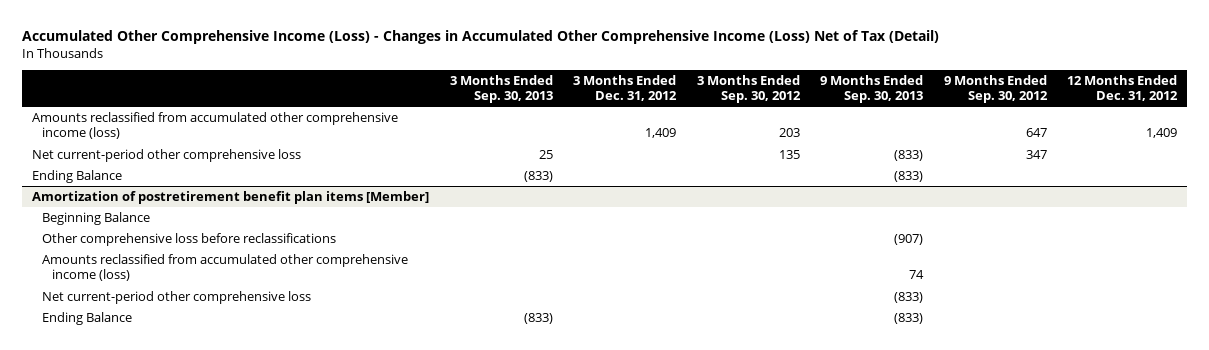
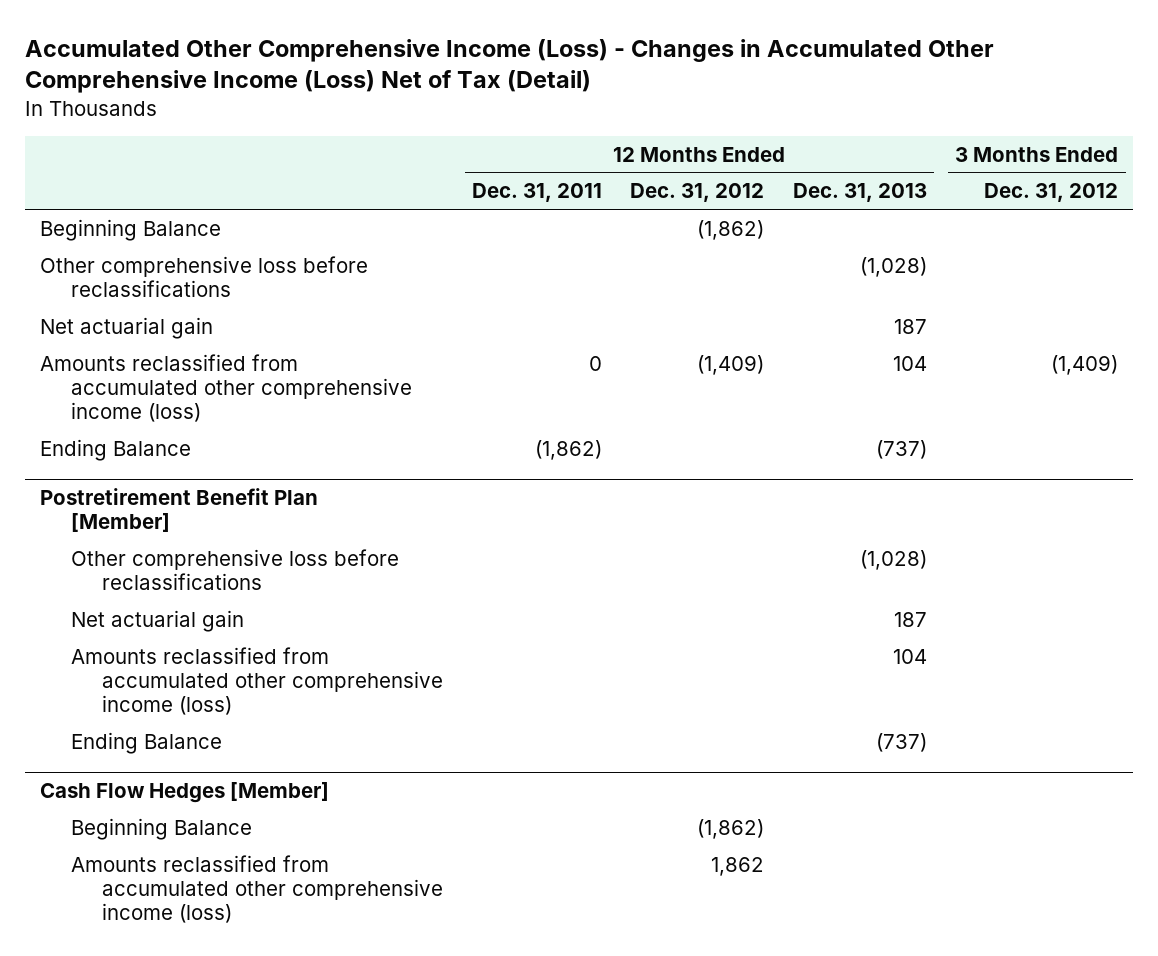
- | 3 Months Ended Sep. 30, 2013 | 3 Months Ended Dec. 31, 2012 | 3 Months Ended Sep. 30, 2012 | 9 Months Ended Sep. 30, 2013 | 9 Months Ended Sep. 30, 2012 | 12 Months Ended Dec. 31, 2012
+ | 12 Months Ended Dec. 31, 2011 | 12 Months Ended Dec. 31, 2012 | 12 Months Ended Dec. 31, 2013 | 3 Months Ended Dec. 31, 2012
- Amounts reclassified from accumulated other comprehensive income (loss) | | 1,409 | 203 | | 647 | 1,409
- Net current-period other comprehensive loss | 25 | | 135 | (833) | 347 |
+ Beginning Balance | | (1,862) | |
+ Other comprehensive loss before reclassifications | | | (1,028) |
+ Net actuarial gain | | | 187 |
+ Amounts reclassified from accumulated other comprehensive income (loss) | 0 | (1,409) | 104 | (1,409)
- Amortization of postretirement benefit plan items [Member]
- Beginning Balance
+ Postretirement Benefit Plan [Member]
+ Net actuarial gain | | | 187 |
- Net current-period other comprehensive loss | | | | (833) | |
+ Cash Flow Hedges [Member]
+ Beginning Balance | | (1,862) | |
+ Amounts reclassified from accumulated other comprehensive income (loss) | | 1,862 | |

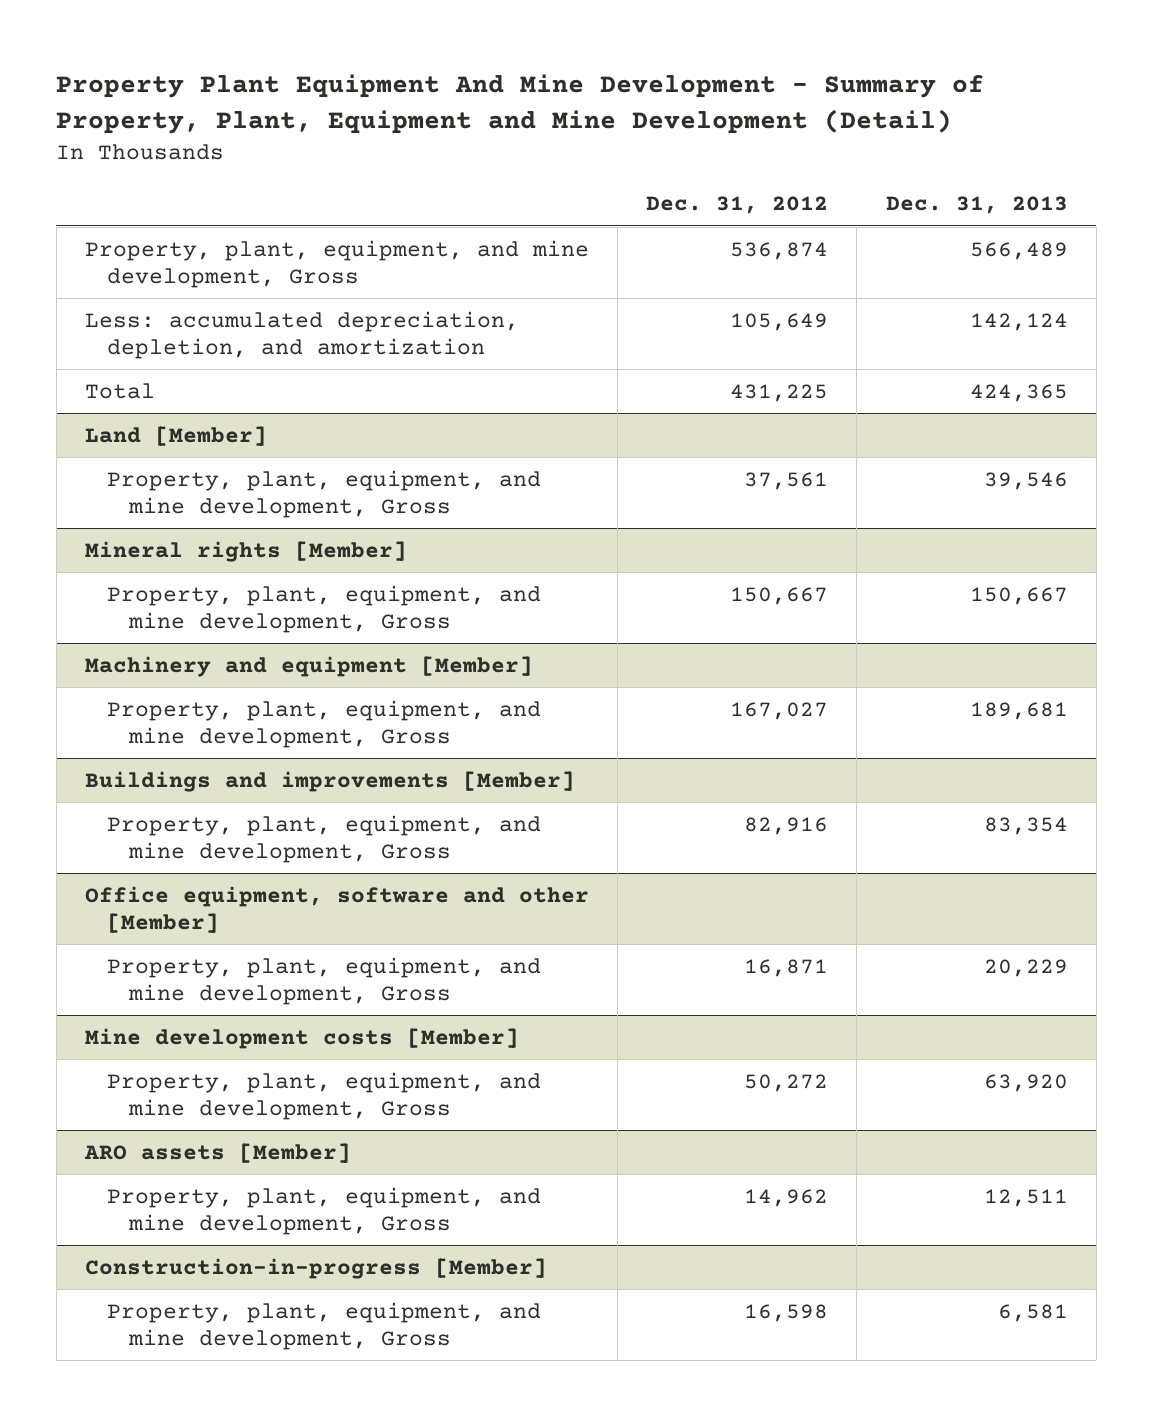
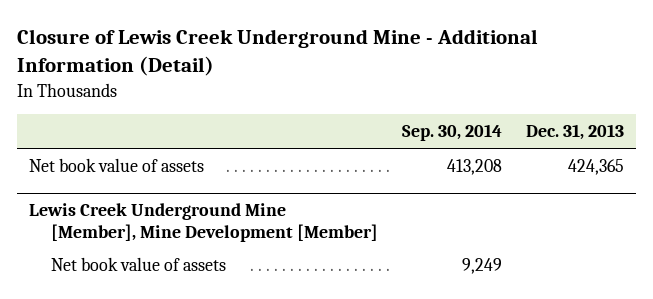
- Property Plant Equipment And Mine Development - Summary of Property, Plant, Equipment and Mine Development (Detail)
+ Closure of Lewis Creek Underground Mine - Additional Information (Detail)
- | Dec. 31, 2012 | Dec. 31, 2013
+ | Sep. 30, 2014 | Dec. 31, 2013
- Property, plant, equipment, and mine development, Gross | 536,874 | 566,489
- Less: accumulated depreciation, depletion, and amortization | 105,649 | 142,124
- Total | 431,225 | 424,365
- Land [Member]
- Property, plant, equipment, and mine development, Gross | 37,561 | 39,546
- Mineral rights [Member]
- Property, plant, equipment, and mine development, Gross | 150,667 | 150,667
- Machinery and equipment [Member]
- Property, plant, equipment, and mine development, Gross | 167,027 | 189,681
- Buildings and improvements [Member]
- Property, plant, equipment, and mine development, Gross | 82,916 | 83,354
- Office equipment, software and other [Member]
- Property, plant, equipment, and mine development, Gross | 16,871 | 20,229
- Mine development costs [Member]
- Property, plant, equipment, and mine development, Gross | 50,272 | 63,920
- ARO assets [Member]
- Property, plant, equipment, and mine development, Gross | 14,962 | 12,511
- Construction-in-progress [Member]
- Property, plant, equipment, and mine development, Gross | 16,598 | 6,581
+ Net book value of assets | 413,208 | 424,365
+ Lewis Creek Underground Mine [Member], Mine Development [Member]
+ Net book value of assets | 9,249 |

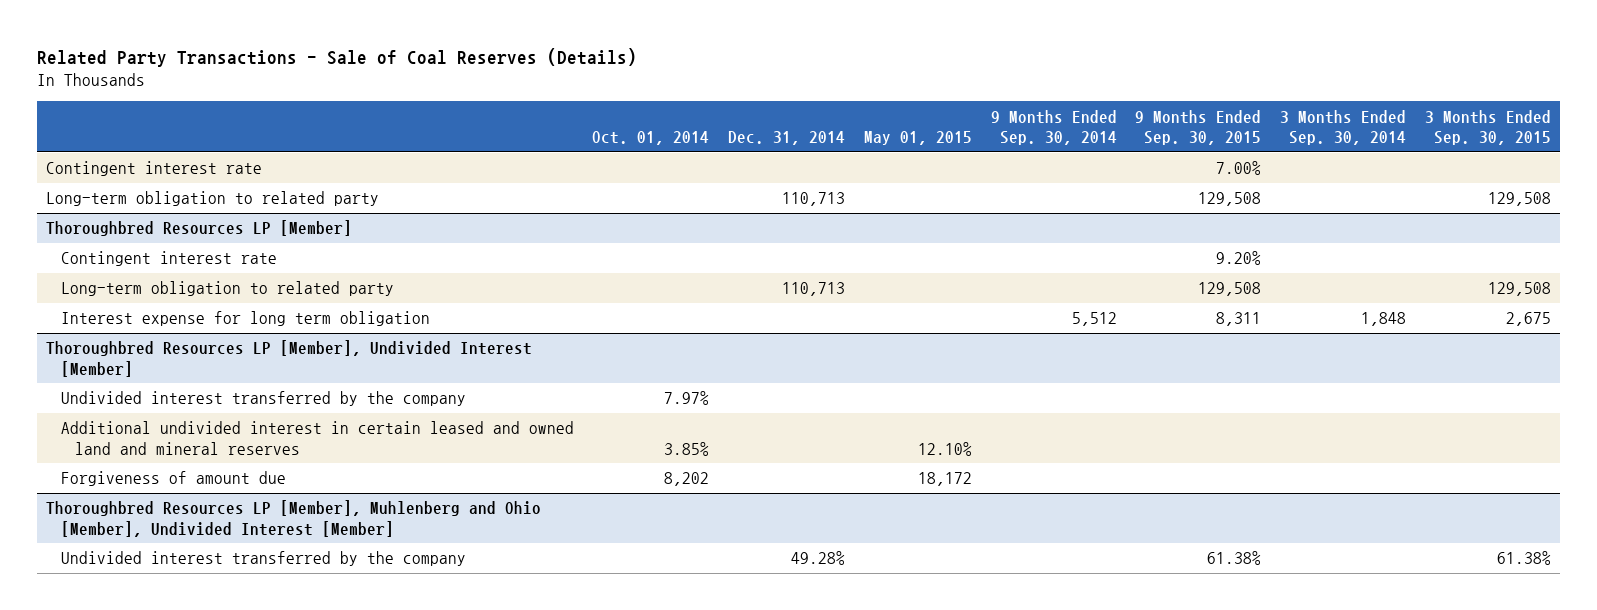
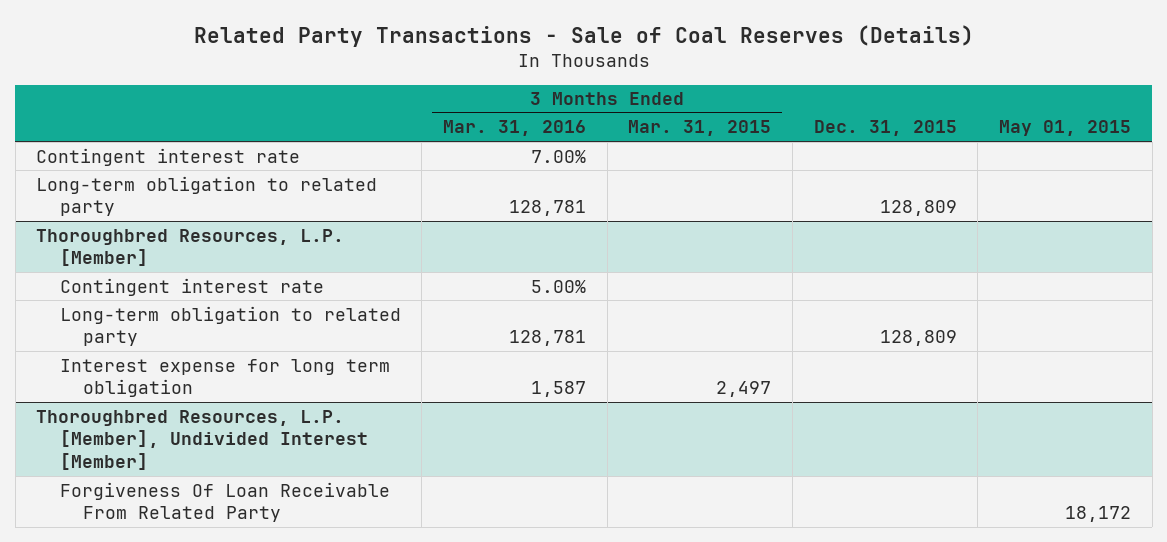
- | Oct. 01, 2014 | Dec. 31, 2014 | May 01, 2015 | 9 Months Ended Sep. 30, 2014 | 9 Months Ended Sep. 30, 2015 | 3 Months Ended Sep. 30, 2014 | 3 Months Ended Sep. 30, 2015
+ | 3 Months Ended Mar. 31, 2016 | 3 Months Ended Mar. 31, 2015 | Dec. 31, 2015 | May 01, 2015
- Thoroughbred Resources LP [Member]
- Contingent interest rate | | | | | 9.20% | |
- Long-term obligation to related party | | 110,713 | | | 129,508 | | 129,508
- Interest expense for long term obligation | | | | 5,512 | 8,311 | 1,848 | 2,675
- Thoroughbred Resources LP [Member], Undivided Interest [Member]
- Undivided interest transferred by the company | 7.97% | | | | | |
- Additional undivided interest in certain leased and owned land and mineral reserves | 3.85% | | 12.10% | | | |
- Forgiveness of amount due | 8,202 | | 18,172 | | | |
- Thoroughbred Resources LP [Member], Muhlenberg and Ohio [Member], Undivided Interest [Member]
- Undivided interest transferred by the company | | 49.28% | | | 61.38% | | 61.38%
+ Thoroughbred Resources, L.P. [Member]
+ Contingent interest rate | 5.00% | | |
+ Long-term obligation to related party | 128,781 | | 128,809 |
+ Interest expense for long term obligation | 1,587 | 2,497 | |
+ Thoroughbred Resources, L.P. [Member], Undivided Interest [Member]
+ Forgiveness Of Loan Receivable From Related Party | | | | 18,172

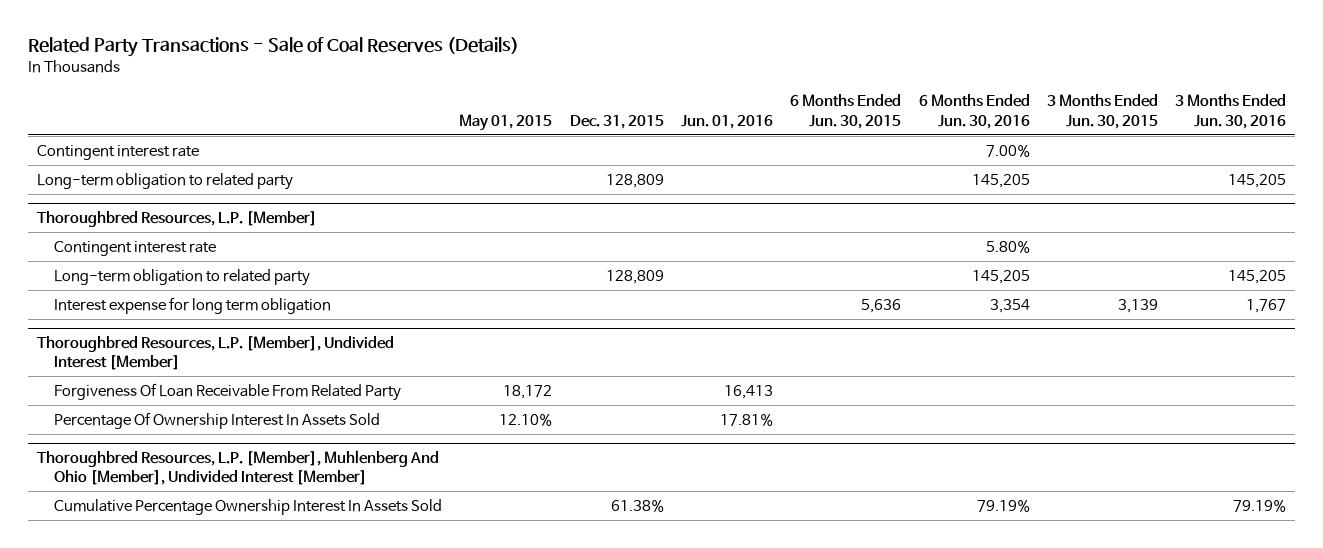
- | 3 Months Ended Mar. 31, 2016 | 3 Months Ended Mar. 31, 2015 | Dec. 31, 2015 | May 01, 2015
+ | May 01, 2015 | Dec. 31, 2015 | Jun. 01, 2016 | 6 Months Ended Jun. 30, 2015 | 6 Months Ended Jun. 30, 2016 | 3 Months Ended Jun. 30, 2015 | 3 Months Ended Jun. 30, 2016
@ Thoroughbred Resources, L.P. [Member], Undivided Interest [Member]
+ Percentage Of Ownership Interest In Assets Sold | 12.10% | | 17.81% | | | |
+ Thoroughbred Resources, L.P. [Member], Muhlenberg And Ohio [Member], Undivided Interest [Member]
+ Cumulative Percentage Ownership Interest In Assets Sold | | 61.38% | | | 79.19% | | 79.19%

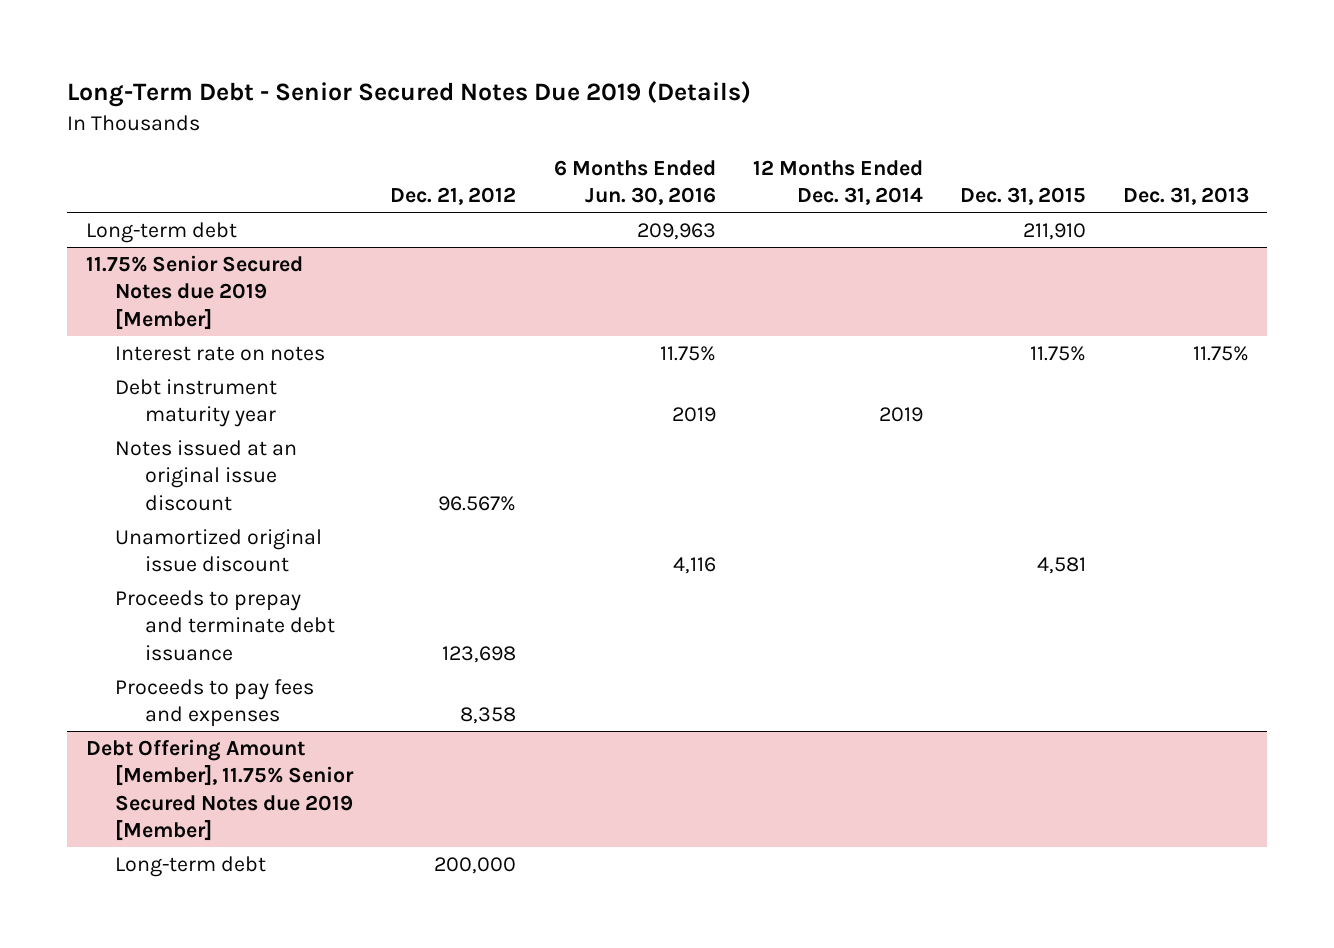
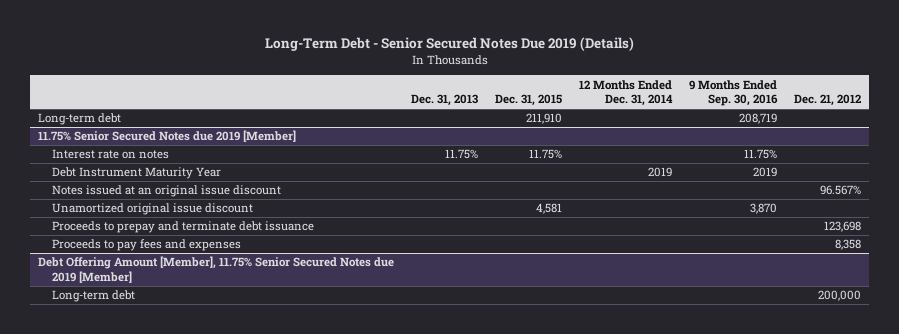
- | Dec. 21, 2012 | 6 Months Ended Jun. 30, 2016 | 12 Months Ended Dec. 31, 2014 | Dec. 31, 2015 | Dec. 31, 2013
+ | Dec. 31, 2013 | Dec. 31, 2015 | 12 Months Ended Dec. 31, 2014 | 9 Months Ended Sep. 30, 2016 | Dec. 21, 2012
@ 11.75% Senior Secured Notes due 2019 [Member]
- Debt instrument maturity year | | 2019 | 2019 | |
+ Debt Instrument Maturity Year | | | 2019 | 2019 |

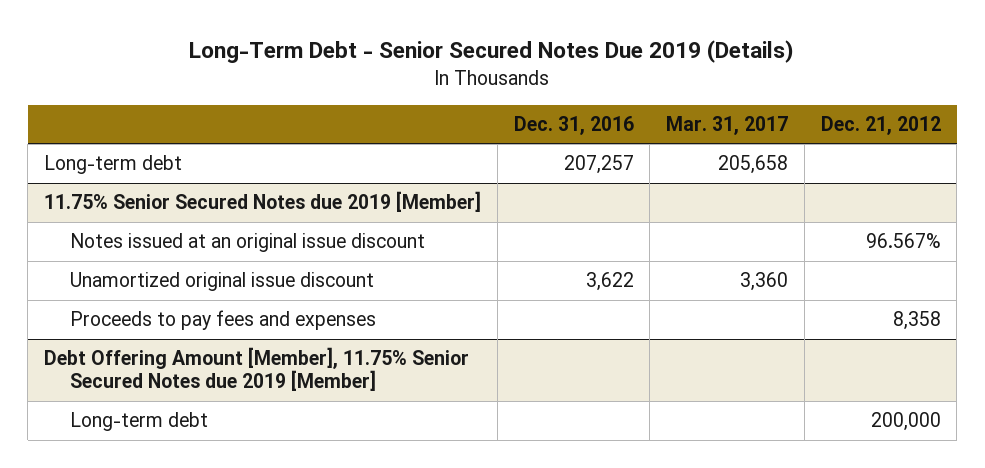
- | Dec. 31, 2013 | Dec. 31, 2015 | 12 Months Ended Dec. 31, 2014 | 9 Months Ended Sep. 30, 2016 | Dec. 21, 2012
+ | Dec. 31, 2016 | Mar. 31, 2017 | Dec. 21, 2012
@ 11.75% Senior Secured Notes due 2019 [Member]
- Interest rate on notes | 11.75% | 11.75% | | 11.75% |
- Debt Instrument Maturity Year | | | 2019 | 2019 |
- Proceeds to prepay and terminate debt issuance | | | | | 123,698

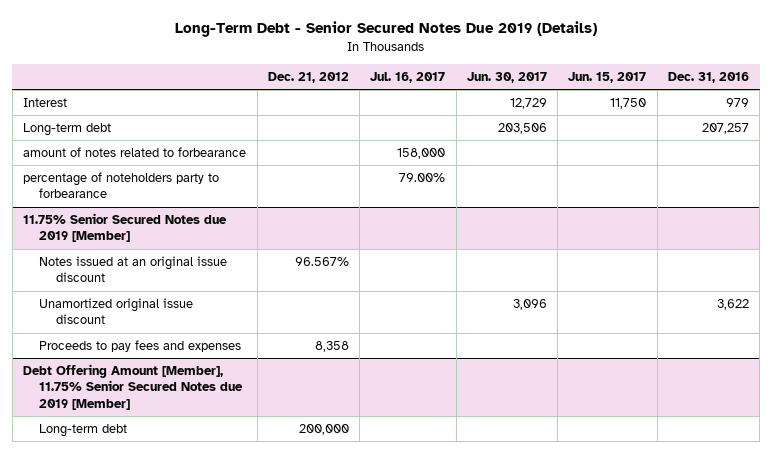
- | Dec. 31, 2016 | Mar. 31, 2017 | Dec. 21, 2012
+ | Dec. 21, 2012 | Jul. 16, 2017 | Jun. 30, 2017 | Jun. 15, 2017 | Dec. 31, 2016
+ Interest | | | 12,729 | 11,750 | 979
+ amount of notes related to forbearance | | 158,000 | | |
+ percentage of noteholders party to forbearance | | 79.00% | | |

